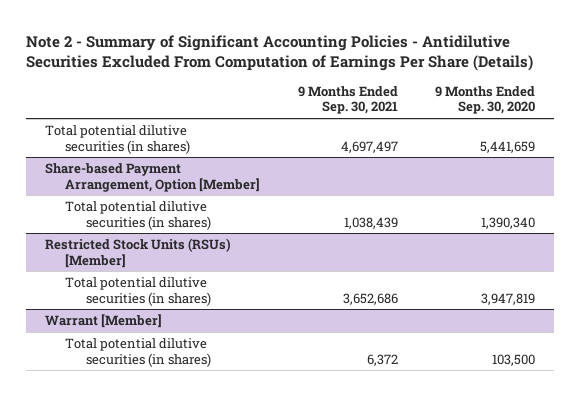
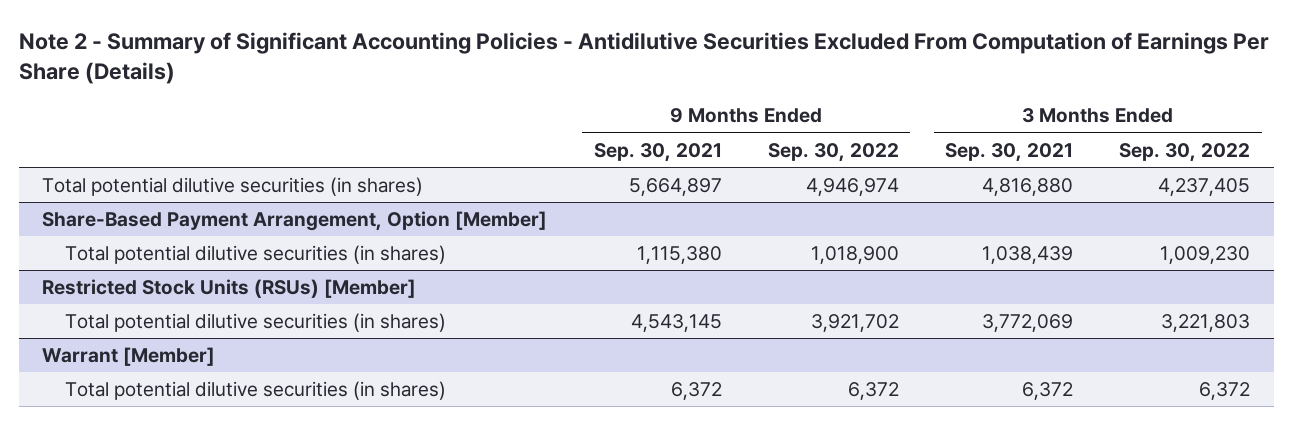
- | 9 Months Ended Sep. 30, 2021 | 9 Months Ended Sep. 30, 2020
+ | 9 Months Ended Sep. 30, 2021 | 9 Months Ended Sep. 30, 2022 | 3 Months Ended Sep. 30, 2021 | 3 Months Ended Sep. 30, 2022
- Total potential dilutive securities (in shares) | 4,697,497 | 5,441,659
- Share-based Payment Arrangement, Option [Member]
- Total potential dilutive securities (in shares) | 1,038,439 | 1,390,340
+ Total potential dilutive securities (in shares) | 5,664,897 | 4,946,974 | 4,816,880 | 4,237,405
+ Share-Based Payment Arrangement, Option [Member]
+ Total potential dilutive securities (in shares) | 1,115,380 | 1,018,900 | 1,038,439 | 1,009,230
@ Restricted Stock Units (RSUs) [Member]
- Total potential dilutive securities (in shares) | 3,652,686 | 3,947,819
+ Total potential dilutive securities (in shares) | 4,543,145 | 3,921,702 | 3,772,069 | 3,221,803

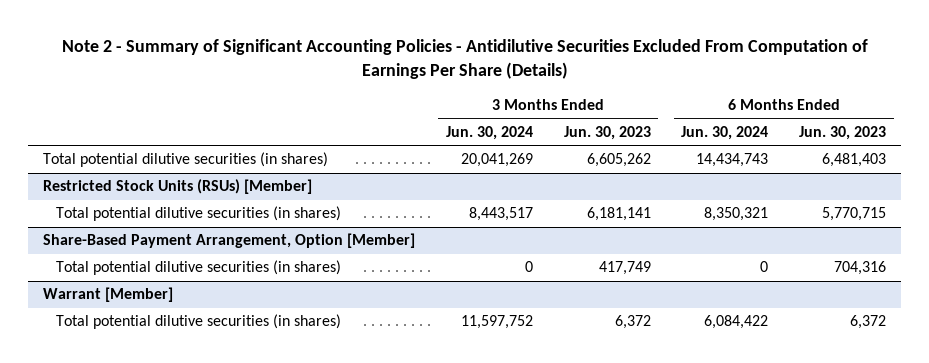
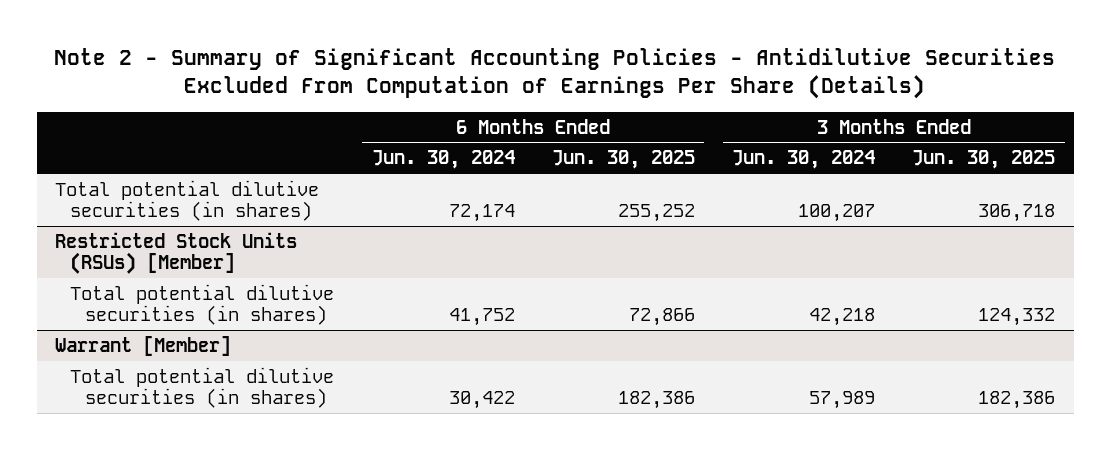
- | 3 Months Ended Jun. 30, 2024 | 3 Months Ended Jun. 30, 2023 | 6 Months Ended Jun. 30, 2024 | 6 Months Ended Jun. 30, 2023
+ | 6 Months Ended Jun. 30, 2024 | 6 Months Ended Jun. 30, 2025 | 3 Months Ended Jun. 30, 2024 | 3 Months Ended Jun. 30, 2025
- Total potential dilutive securities (in shares) | 20,041,269 | 6,605,262 | 14,434,743 | 6,481,403
+ Total potential dilutive securities (in shares) | 72,174 | 255,252 | 100,207 | 306,718
@ Restricted Stock Units (RSUs) [Member]
- Total potential dilutive securities (in shares) | 8,443,517 | 6,181,141 | 8,350,321 | 5,770,715
- Share-Based Payment Arrangement, Option [Member]
- Total potential dilutive securities (in shares) | 0 | 417,749 | 0 | 704,316
@ Restricted Stock Units (RSUs) [Member]
+ Total potential dilutive securities (in shares) | 41,752 | 72,866 | 42,218 | 124,332
@ Warrant [Member]
- Total potential dilutive securities (in shares) | 11,597,752 | 6,372 | 6,084,422 | 6,372
+ Total potential dilutive securities (in shares) | 30,422 | 182,386 | 57,989 | 182,386

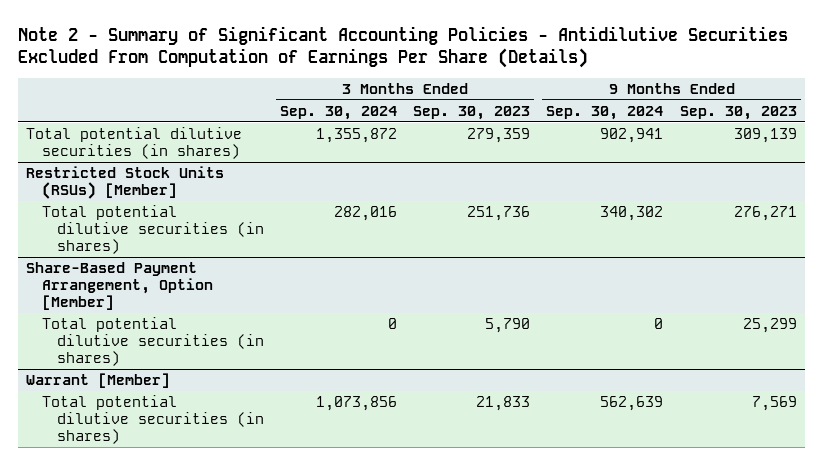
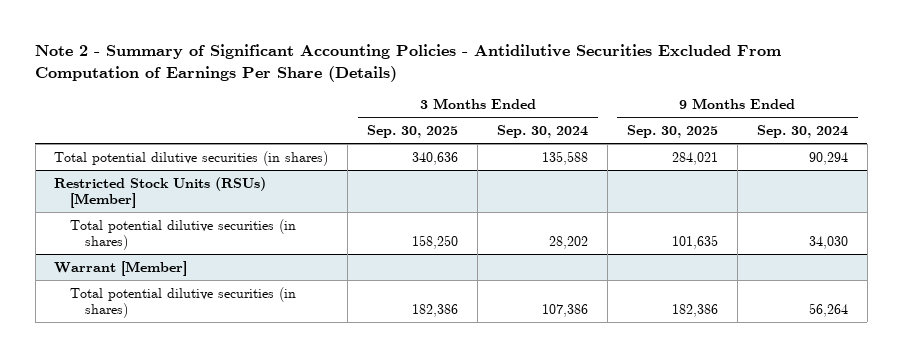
- | 3 Months Ended Sep. 30, 2024 | 3 Months Ended Sep. 30, 2023 | 9 Months Ended Sep. 30, 2024 | 9 Months Ended Sep. 30, 2023
+ | 3 Months Ended Sep. 30, 2025 | 3 Months Ended Sep. 30, 2024 | 9 Months Ended Sep. 30, 2025 | 9 Months Ended Sep. 30, 2024
- Total potential dilutive securities (in shares) | 1,355,872 | 279,359 | 902,941 | 309,139
+ Total potential dilutive securities (in shares) | 340,636 | 135,588 | 284,021 | 90,294
@ Restricted Stock Units (RSUs) [Member]
- Total potential dilutive securities (in shares) | 282,016 | 251,736 | 340,302 | 276,271
- Share-Based Payment Arrangement, Option [Member]
- Total potential dilutive securities (in shares) | 0 | 5,790 | 0 | 25,299
@ Restricted Stock Units (RSUs) [Member]
+ Total potential dilutive securities (in shares) | 158,250 | 28,202 | 101,635 | 34,030
@ Warrant [Member]
- Total potential dilutive securities (in shares) | 1,073,856 | 21,833 | 562,639 | 7,569
+ Total potential dilutive securities (in shares) | 182,386 | 107,386 | 182,386 | 56,264

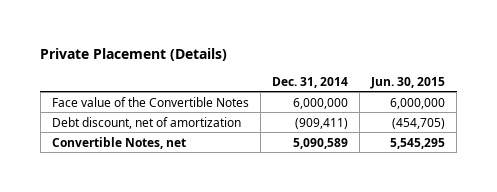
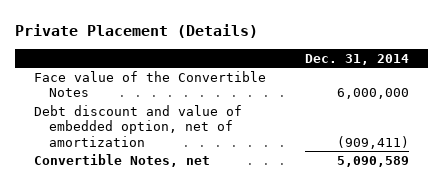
- | Dec. 31, 2014 | Jun. 30, 2015
+ | Dec. 31, 2014
- Debt discount, net of amortization | (909,411) | (454,705)
+ Debt discount and value of embedded option, net of amortization | (909,411)

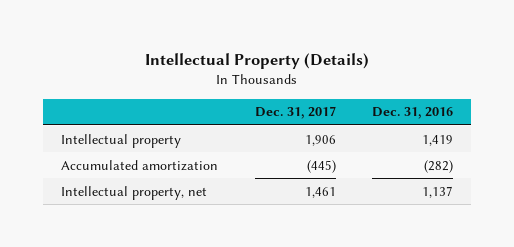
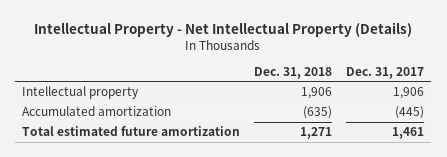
- Intellectual Property (Details)
+ Intellectual Property - Net Intellectual Property (Details)
- | Dec. 31, 2017 | Dec. 31, 2016
+ | Dec. 31, 2018 | Dec. 31, 2017
- Intellectual property, net | 1,461 | 1,137
+ Total estimated future amortization | 1,271 | 1,461

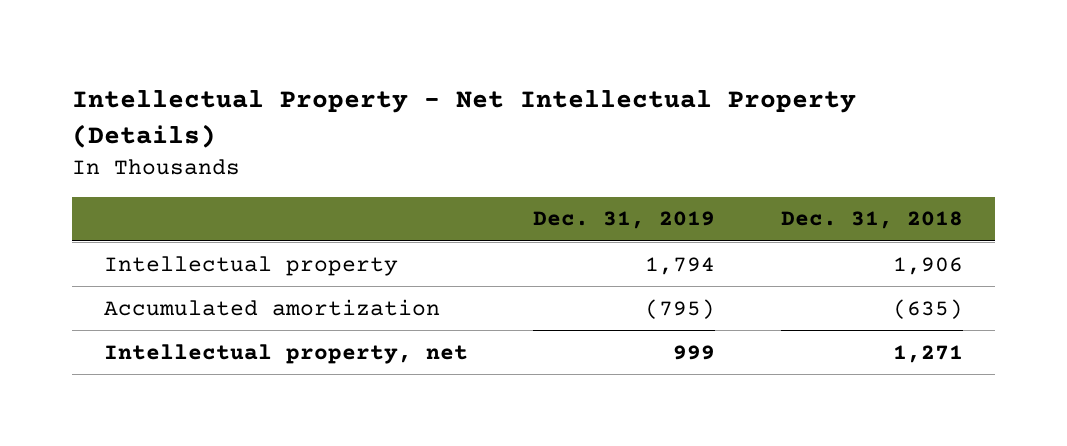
- | Dec. 31, 2018 | Dec. 31, 2017
+ | Dec. 31, 2019 | Dec. 31, 2018
- Total estimated future amortization | 1,271 | 1,461
+ Intellectual property, net | 999 | 1,271

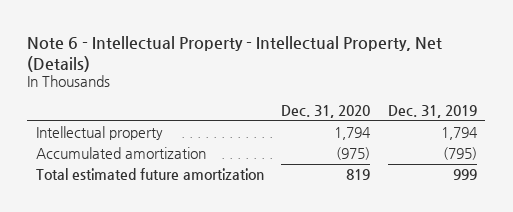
- Intellectual Property - Net Intellectual Property (Details)
+ Note 6 - Intellectual Property - Intellectual Property, Net (Details)
- | Dec. 31, 2019 | Dec. 31, 2018
+ | Dec. 31, 2020 | Dec. 31, 2019
- Intellectual property, net | 999 | 1,271
+ Total estimated future amortization | 819 | 999

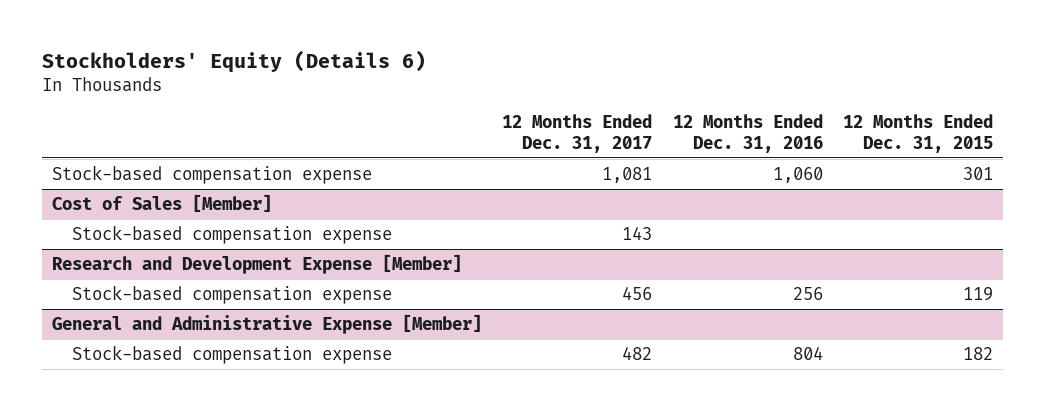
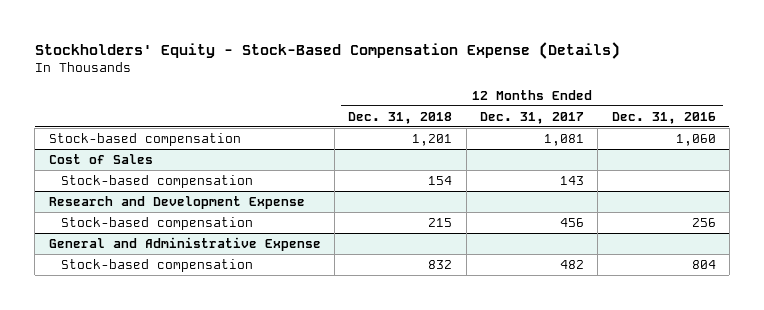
- Stockholders' Equity (Details 6)
+ Stockholders' Equity - Stock-Based Compensation Expense (Details)
- | 12 Months Ended Dec. 31, 2017 | 12 Months Ended Dec. 31, 2016 | 12 Months Ended Dec. 31, 2015
+ | 12 Months Ended Dec. 31, 2018 | 12 Months Ended Dec. 31, 2017 | 12 Months Ended Dec. 31, 2016
- Stock-based compensation expense | 1,081 | 1,060 | 301
- Cost of Sales [Member]
- Stock-based compensation expense | 143 | |
- Research and Development Expense [Member]
- Stock-based compensation expense | 456 | 256 | 119
- General and Administrative Expense [Member]
- Stock-based compensation expense | 482 | 804 | 182
+ Stock-based compensation | 1,201 | 1,081 | 1,060
+ Cost of Sales
+ Stock-based compensation | 154 | 143 |
+ Research and Development Expense
+ Stock-based compensation | 215 | 456 | 256
+ General and Administrative Expense
+ Stock-based compensation | 832 | 482 | 804

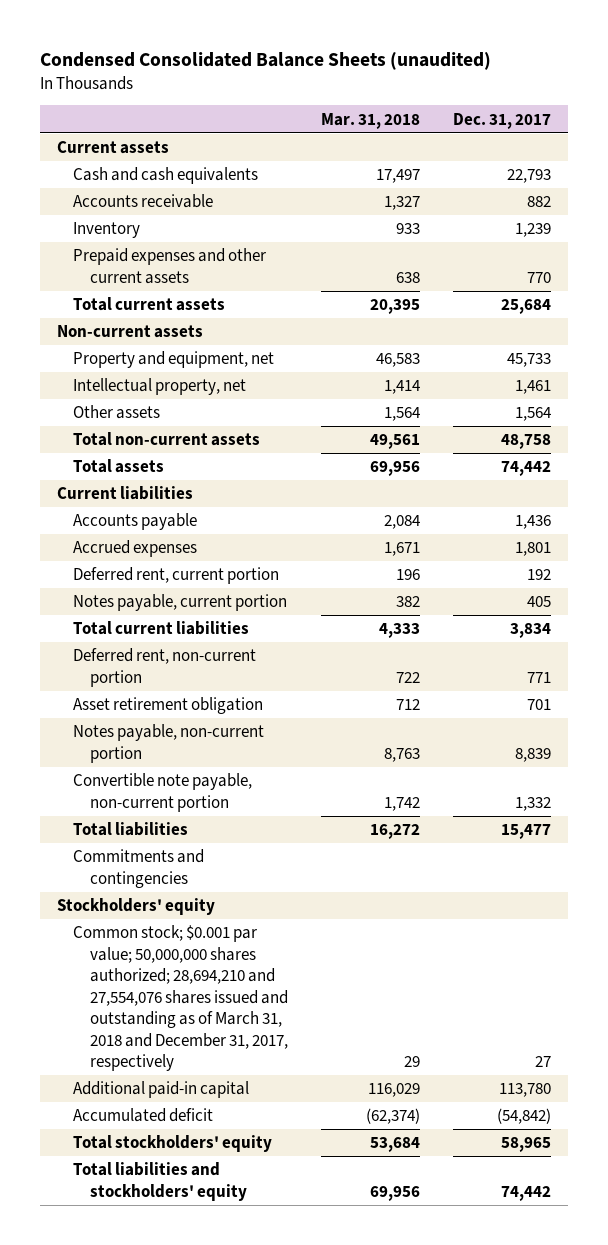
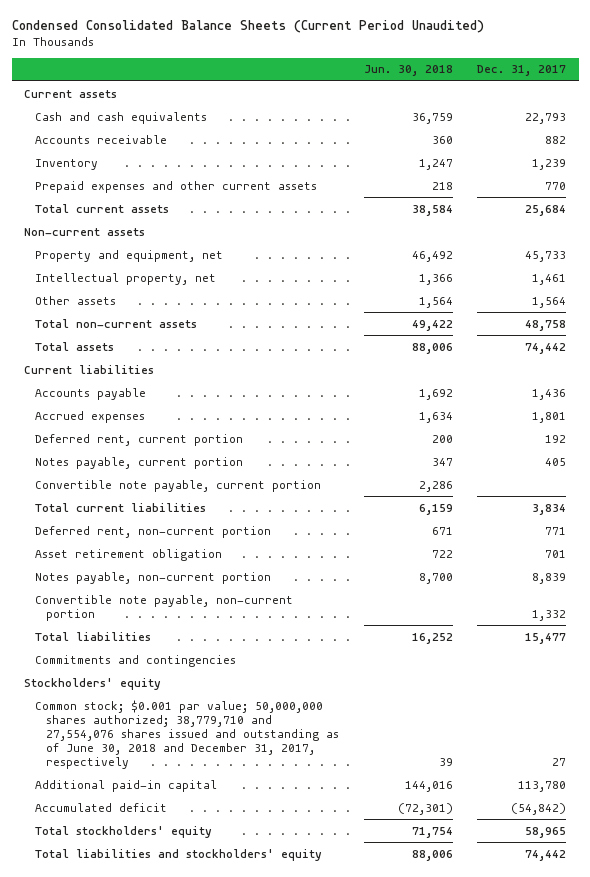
- Condensed Consolidated Balance Sheets (unaudited)
+ Condensed Consolidated Balance Sheets (Current Period Unaudited)
- | Mar. 31, 2018 | Dec. 31, 2017
+ | Jun. 30, 2018 | Dec. 31, 2017
+ Convertible note payable, current portion | 2,286 |
- Common stock; $0.001 par value; 50,000,000 shares authorized; 28,694,210 and 27,554,076 shares issued and outstanding as of March 31, 2018 and December 31, 2017, respectively | 29 | 27
+ Common stock; $0.001 par value; 50,000,000 shares authorized; 38,779,710 and 27,554,076 shares issued and outstanding as of June 30, 2018 and December 31, 2017, respectively | 39 | 27

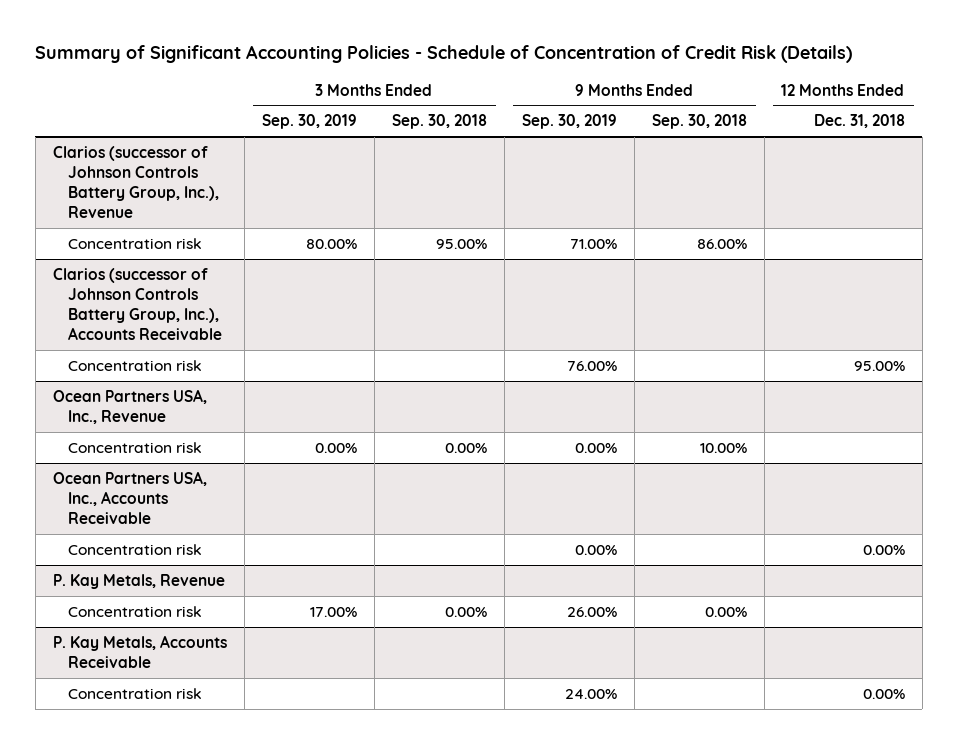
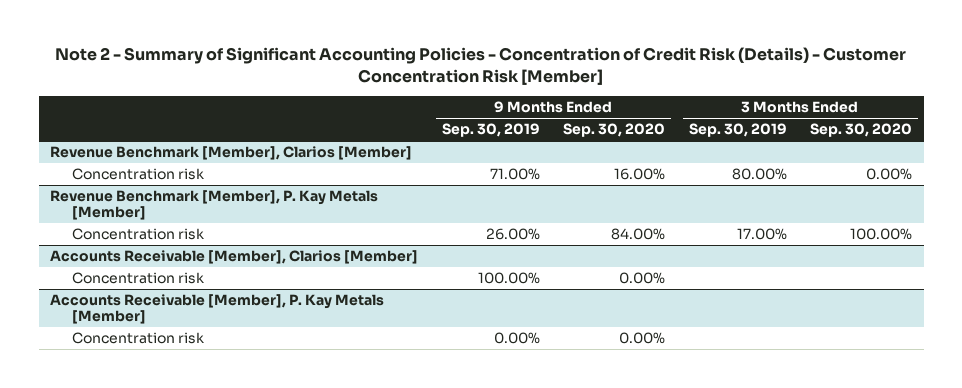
- Summary of Significant Accounting Policies - Schedule of Concentration of Credit Risk (Details)
+ Note 2 - Summary of Significant Accounting Policies - Concentration of Credit Risk (Details) - Customer Concentration Risk [Member]
- | 3 Months Ended Sep. 30, 2019 | 3 Months Ended Sep. 30, 2018 | 9 Months Ended Sep. 30, 2019 | 9 Months Ended Sep. 30, 2018 | 12 Months Ended Dec. 31, 2018
+ | 9 Months Ended Sep. 30, 2019 | 9 Months Ended Sep. 30, 2020 | 3 Months Ended Sep. 30, 2019 | 3 Months Ended Sep. 30, 2020
- Clarios (successor of Johnson Controls Battery Group, Inc.), Revenue
+ Revenue Benchmark [Member], Clarios [Member]
- Clarios (successor of Johnson Controls Battery Group, Inc.), Accounts Receivable
- Concentration risk | | | 76.00% | | 95.00%
- Ocean Partners USA, Inc., Revenue
- Concentration risk | 0.00% | 0.00% | 0.00% | 10.00% |
- Ocean Partners USA, Inc., Accounts Receivable
- Concentration risk | | | 0.00% | | 0.00%
- P. Kay Metals, Revenue
+ Revenue Benchmark [Member], P. Kay Metals [Member]
- P. Kay Metals, Accounts Receivable
- Concentration risk | | | 24.00% | | 0.00%
+ Accounts Receivable [Member], Clarios [Member]
+ Concentration risk | 100.00% | 0.00% | |
+ Accounts Receivable [Member], P. Kay Metals [Member]
+ Concentration risk | 0.00% | 0.00% | |

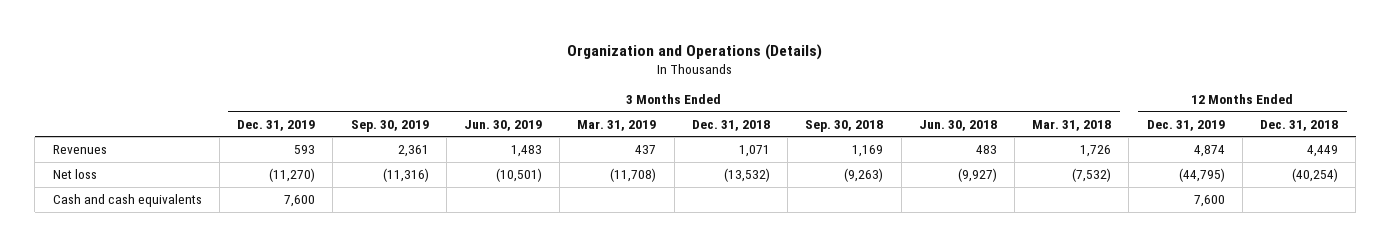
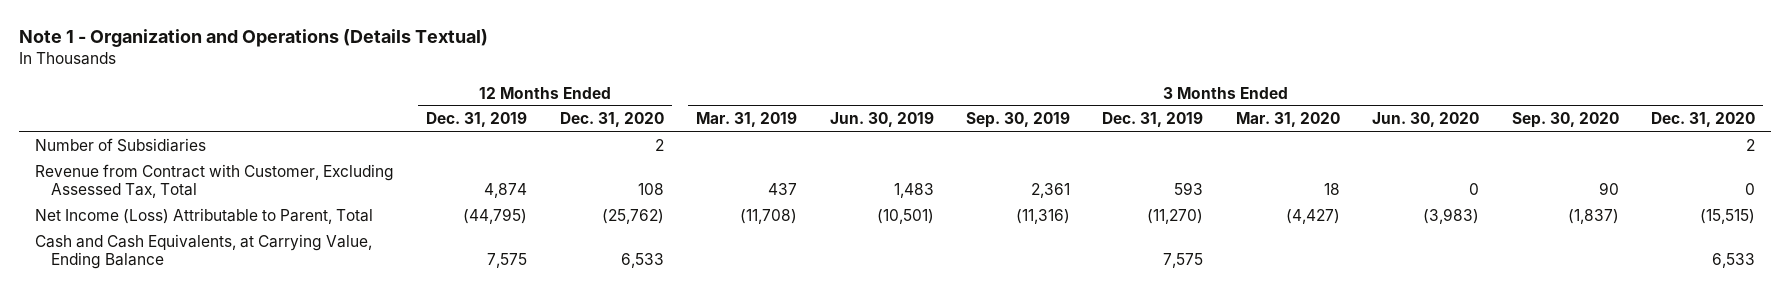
- Organization and Operations (Details)
+ Note 1 - Organization and Operations (Details Textual)
- | 3 Months Ended Dec. 31, 2019 | 3 Months Ended Sep. 30, 2019 | 3 Months Ended Jun. 30, 2019 | 3 Months Ended Mar. 31, 2019 | 3 Months Ended Dec. 31, 2018 | 3 Months Ended Sep. 30, 2018 | 3 Months Ended Jun. 30, 2018 | 3 Months Ended Mar. 31, 2018 | 12 Months Ended Dec. 31, 2019 | 12 Months Ended Dec. 31, 2018
+ | 12 Months Ended Dec. 31, 2019 | 12 Months Ended Dec. 31, 2020 | 3 Months Ended Mar. 31, 2019 | 3 Months Ended Jun. 30, 2019 | 3 Months Ended Sep. 30, 2019 | 3 Months Ended Dec. 31, 2019 | 3 Months Ended Mar. 31, 2020 | 3 Months Ended Jun. 30, 2020 | 3 Months Ended Sep. 30, 2020 | 3 Months Ended Dec. 31, 2020
- Revenues | 593 | 2,361 | 1,483 | 437 | 1,071 | 1,169 | 483 | 1,726 | 4,874 | 4,449
- Net loss | (11,270) | (11,316) | (10,501) | (11,708) | (13,532) | (9,263) | (9,927) | (7,532) | (44,795) | (40,254)
- Cash and cash equivalents | 7,600 | | | | | | | | 7,600 |
+ Number of Subsidiaries | | 2 | | | | | | | | 2
+ Revenue from Contract with Customer, Excluding Assessed Tax, Total | 4,874 | 108 | 437 | 1,483 | 2,361 | 593 | 18 | 0 | 90 | 0
+ Net Income (Loss) Attributable to Parent, Total | (44,795) | (25,762) | (11,708) | (10,501) | (11,316) | (11,270) | (4,427) | (3,983) | (1,837) | (15,515)
+ Cash and Cash Equivalents, at Carrying Value, Ending Balance | 7,575 | 6,533 | | | | 7,575 | | | | 6,533

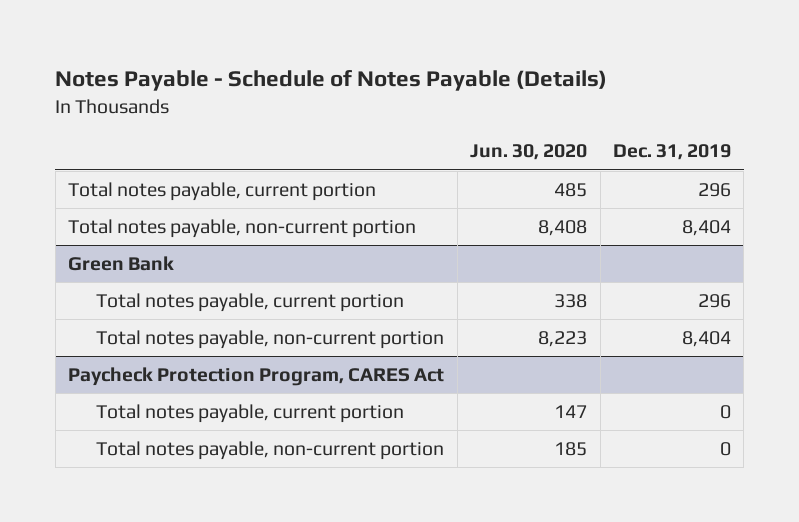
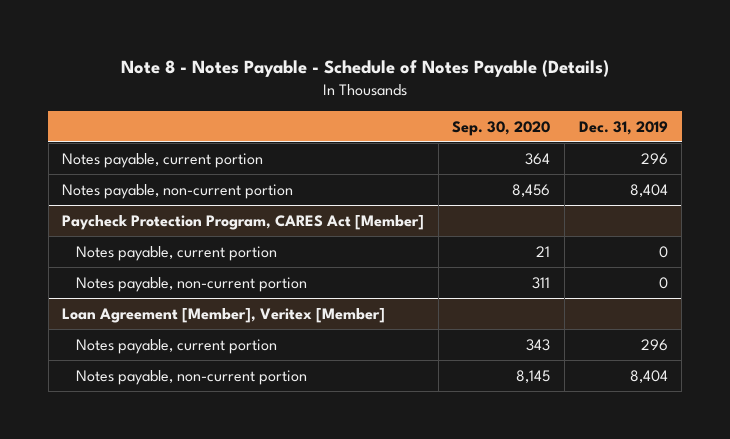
- Notes Payable - Schedule of Notes Payable (Details)
+ Note 8 - Notes Payable - Schedule of Notes Payable (Details)
- | Jun. 30, 2020 | Dec. 31, 2019
+ | Sep. 30, 2020 | Dec. 31, 2019
- Total notes payable, current portion | 485 | 296
- Total notes payable, non-current portion | 8,408 | 8,404
- Green Bank
- Total notes payable, current portion | 338 | 296
- Total notes payable, non-current portion | 8,223 | 8,404
- Paycheck Protection Program, CARES Act
- Total notes payable, current portion | 147 | 0
- Total notes payable, non-current portion | 185 | 0
+ Notes payable, current portion | 364 | 296
+ Notes payable, non-current portion | 8,456 | 8,404
+ Paycheck Protection Program, CARES Act [Member]
+ Notes payable, current portion | 21 | 0
+ Notes payable, non-current portion | 311 | 0
+ Loan Agreement [Member], Veritex [Member]
+ Notes payable, current portion | 343 | 296
+ Notes payable, non-current portion | 8,145 | 8,404

